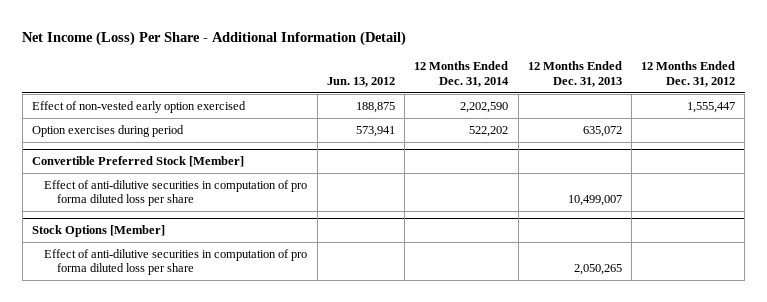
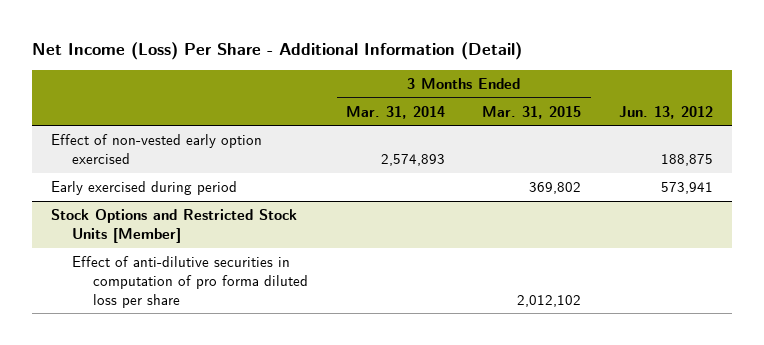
- | Jun. 13, 2012 | 12 Months Ended Dec. 31, 2014 | 12 Months Ended Dec. 31, 2013 | 12 Months Ended Dec. 31, 2012
+ | 3 Months Ended Mar. 31, 2014 | 3 Months Ended Mar. 31, 2015 | Jun. 13, 2012
- Option exercises during period | 573,941 | 522,202 | 635,072 |
- Convertible Preferred Stock [Member]
- Effect of anti-dilutive securities in computation of pro forma diluted loss per share | | | 10,499,007 |
- Stock Options [Member]
- Effect of anti-dilutive securities in computation of pro forma diluted loss per share | | | 2,050,265 |
+ Early exercised during period | | 369,802 | 573,941
+ Stock Options and Restricted Stock Units [Member]
+ Effect of anti-dilutive securities in computation of pro forma diluted loss per share | | 2,012,102 |

